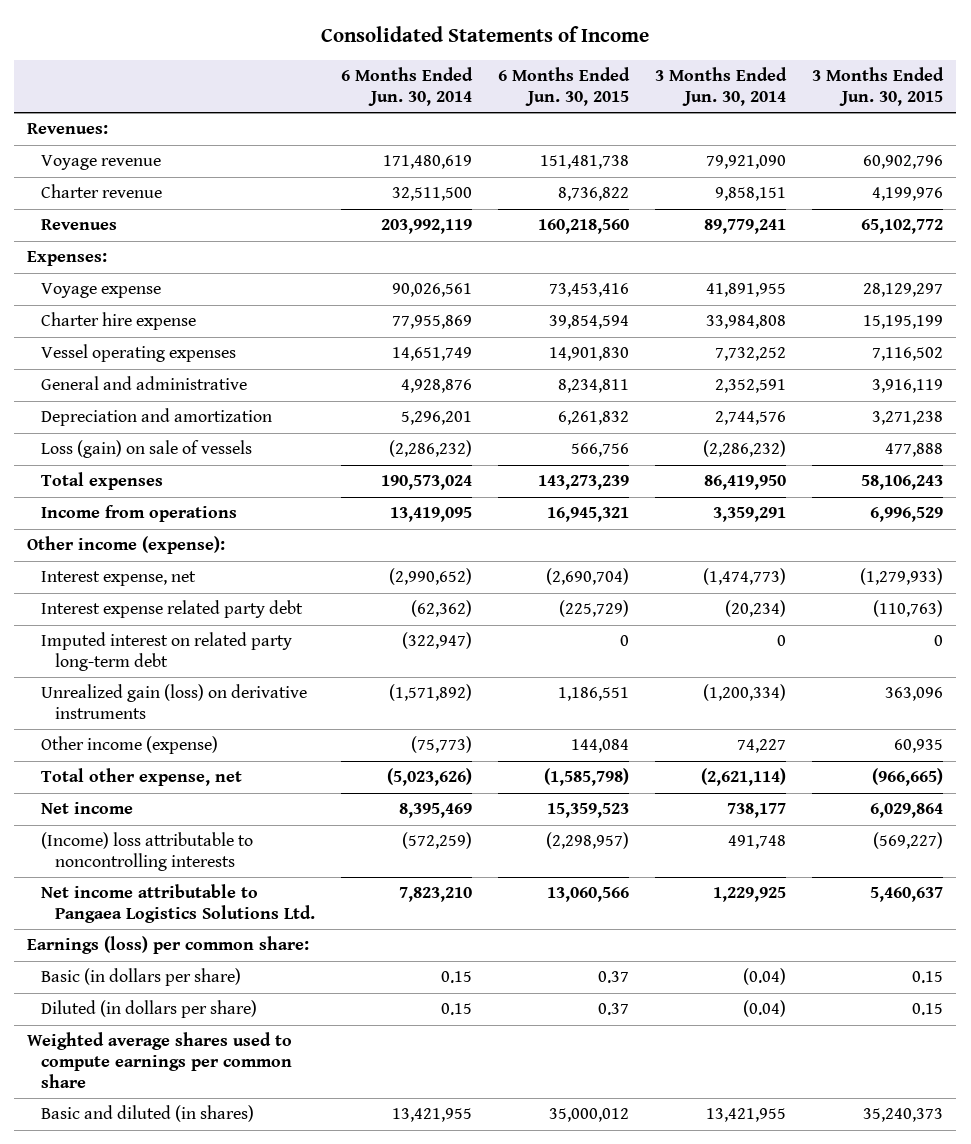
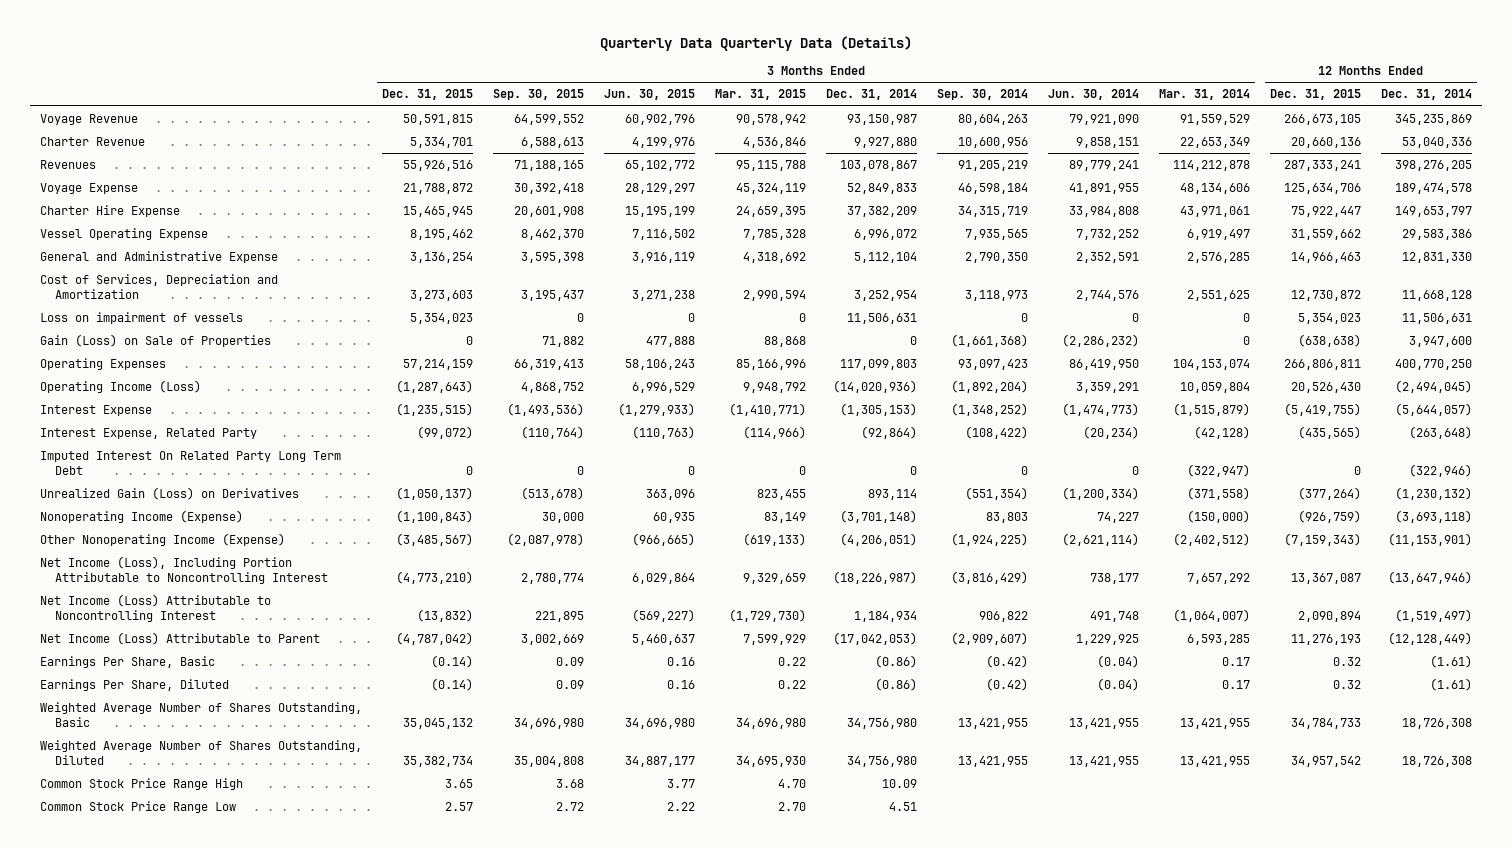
- Consolidated Statements of Income
+ Quarterly Data Quarterly Data (Details)
- | 6 Months Ended Jun. 30, 2014 | 6 Months Ended Jun. 30, 2015 | 3 Months Ended Jun. 30, 2014 | 3 Months Ended Jun. 30, 2015
+ | 3 Months Ended Dec. 31, 2015 | 3 Months Ended Sep. 30, 2015 | 3 Months Ended Jun. 30, 2015 | 3 Months Ended Mar. 31, 2015 | 3 Months Ended Dec. 31, 2014 | 3 Months Ended Sep. 30, 2014 | 3 Months Ended Jun. 30, 2014 | 3 Months Ended Mar. 31, 2014 | 12 Months Ended Dec. 31, 2015 | 12 Months Ended Dec. 31, 2014
- Revenues:
- Voyage revenue | 171,480,619 | 151,481,738 | 79,921,090 | 60,902,796
- Charter revenue | 32,511,500 | 8,736,822 | 9,858,151 | 4,199,976
+ Voyage Revenue | 50,591,815 | 64,599,552 | 60,902,796 | 90,578,942 | 93,150,987 | 80,604,263 | 79,921,090 | 91,559,529 | 266,673,105 | 345,235,869
+ Charter Revenue | 5,334,701 | 6,588,613 | 4,199,976 | 4,536,846 | 9,927,880 | 10,600,956 | 9,858,151 | 22,653,349 | 20,660,136 | 53,040,336
- Expenses:
- Voyage expense | 90,026,561 | 73,453,416 | 41,891,955 | 28,129,297
- Charter hire expense | 77,955,869 | 39,854,594 | 33,984,808 | 15,195,199
- Vessel operating expenses | 14,651,749 | 14,901,830 | 7,732,252 | 7,116,502
- General and administrative | 4,928,876 | 8,234,811 | 2,352,591 | 3,916,119
- Depreciation and amortization | 5,296,201 | 6,261,832 | 2,744,576 | 3,271,238
- Loss (gain) on sale of vessels | (2,286,232) | 566,756 | (2,286,232) | 477,888
- Total expenses | 190,573,024 | 143,273,239 | 86,419,950 | 58,106,243
- Income from operations | 13,419,095 | 16,945,321 | 3,359,291 | 6,996,529
- Other income (expense):
- Interest expense, net | (2,990,652) | (2,690,704) | (1,474,773) | (1,279,933)
- Interest expense related party debt | (62,362) | (225,729) | (20,234) | (110,763)
- Imputed interest on related party long-term debt | (322,947) | 0 | 0 | 0
- Unrealized gain (loss) on derivative instruments | (1,571,892) | 1,186,551 | (1,200,334) | 363,096
- Other income (expense) | (75,773) | 144,084 | 74,227 | 60,935
- Total other expense, net | (5,023,626) | (1,585,798) | (2,621,114) | (966,665)
- Net income | 8,395,469 | 15,359,523 | 738,177 | 6,029,864
- (Income) loss attributable to noncontrolling interests | (572,259) | (2,298,957) | 491,748 | (569,227)
- Net income attributable to Pangaea Logistics Solutions Ltd. | 7,823,210 | 13,060,566 | 1,229,925 | 5,460,637
- Earnings (loss) per common share:
- Basic (in dollars per share) | 0.15 | 0.37 | (0.04) | 0.15
- Diluted (in dollars per share) | 0.15 | 0.37 | (0.04) | 0.15
- Weighted average shares used to compute earnings per common share
- Basic and diluted (in shares) | 13,421,955 | 35,000,012 | 13,421,955 | 35,240,373
+ Voyage Expense | 21,788,872 | 30,392,418 | 28,129,297 | 45,324,119 | 52,849,833 | 46,598,184 | 41,891,955 | 48,134,606 | 125,634,706 | 189,474,578
+ Charter Hire Expense | 15,465,945 | 20,601,908 | 15,195,199 | 24,659,395 | 37,382,209 | 34,315,719 | 33,984,808 | 43,971,061 | 75,922,447 | 149,653,797
+ Vessel Operating Expense | 8,195,462 | 8,462,370 | 7,116,502 | 7,785,328 | 6,996,072 | 7,935,565 | 7,732,252 | 6,919,497 | 31,559,662 | 29,583,386
+ General and Administrative Expense | 3,136,254 | 3,595,398 | 3,916,119 | 4,318,692 | 5,112,104 | 2,790,350 | 2,352,591 | 2,576,285 | 14,966,463 | 12,831,330
+ Cost of Services, Depreciation and Amortization | 3,273,603 | 3,195,437 | 3,271,238 | 2,990,594 | 3,252,954 | 3,118,973 | 2,744,576 | 2,551,625 | 12,730,872 | 11,668,128
+ Loss on impairment of vessels | 5,354,023 | 0 | 0 | 0 | 11,506,631 | 0 | 0 | 0 | 5,354,023 | 11,506,631
+ Gain (Loss) on Sale of Properties | 0 | 71,882 | 477,888 | 88,868 | 0 | (1,661,368) | (2,286,232) | 0 | (638,638) | 3,947,600
+ Operating Expenses | 57,214,159 | 66,319,413 | 58,106,243 | 85,166,996 | 117,099,803 | 93,097,423 | 86,419,950 | 104,153,074 | 266,806,811 | 400,770,250
+ Operating Income (Loss) | (1,287,643) | 4,868,752 | 6,996,529 | 9,948,792 | (14,020,936) | (1,892,204) | 3,359,291 | 10,059,804 | 20,526,430 | (2,494,045)
+ Interest Expense | (1,235,515) | (1,493,536) | (1,279,933) | (1,410,771) | (1,305,153) | (1,348,252) | (1,474,773) | (1,515,879) | (5,419,755) | (5,644,057)
+ Interest Expense, Related Party | (99,072) | (110,764) | (110,763) | (114,966) | (92,864) | (108,422) | (20,234) | (42,128) | (435,565) | (263,648)
+ Imputed Interest On Related Party Long Term Debt | 0 | 0 | 0 | 0 | 0 | 0 | 0 | (322,947) | 0 | (322,946)
+ Unrealized Gain (Loss) on Derivatives | (1,050,137) | (513,678) | 363,096 | 823,455 | 893,114 | (551,354) | (1,200,334) | (371,558) | (377,264) | (1,230,132)
+ Nonoperating Income (Expense) | (1,100,843) | 30,000 | 60,935 | 83,149 | (3,701,148) | 83,803 | 74,227 | (150,000) | (926,759) | (3,693,118)
+ Other Nonoperating Income (Expense) | (3,485,567) | (2,087,978) | (966,665) | (619,133) | (4,206,051) | (1,924,225) | (2,621,114) | (2,402,512) | (7,159,343) | (11,153,901)
+ Net Income (Loss), Including Portion Attributable to Noncontrolling Interest | (4,773,210) | 2,780,774 | 6,029,864 | 9,329,659 | (18,226,987) | (3,816,429) | 738,177 | 7,657,292 | 13,367,087 | (13,647,946)
+ Net Income (Loss) Attributable to Noncontrolling Interest | (13,832) | 221,895 | (569,227) | (1,729,730) | 1,184,934 | 906,822 | 491,748 | (1,064,007) | 2,090,894 | (1,519,497)
+ Net Income (Loss) Attributable to Parent | (4,787,042) | 3,002,669 | 5,460,637 | 7,599,929 | (17,042,053) | (2,909,607) | 1,229,925 | 6,593,285 | 11,276,193 | (12,128,449)
+ Earnings Per Share, Basic | (0.14) | 0.09 | 0.16 | 0.22 | (0.86) | (0.42) | (0.04) | 0.17 | 0.32 | (1.61)
+ Earnings Per Share, Diluted | (0.14) | 0.09 | 0.16 | 0.22 | (0.86) | (0.42) | (0.04) | 0.17 | 0.32 | (1.61)
+ Weighted Average Number of Shares Outstanding, Basic | 35,045,132 | 34,696,980 | 34,696,980 | 34,696,980 | 34,756,980 | 13,421,955 | 13,421,955 | 13,421,955 | 34,784,733 | 18,726,308
+ Weighted Average Number of Shares Outstanding, Diluted | 35,382,734 | 35,004,808 | 34,887,177 | 34,695,930 | 34,756,980 | 13,421,955 | 13,421,955 | 13,421,955 | 34,957,542 | 18,726,308
+ Common Stock Price Range High | 3.65 | 3.68 | 3.77 | 4.70 | 10.09 | | | | |
+ Common Stock Price Range Low | 2.57 | 2.72 | 2.22 | 2.70 | 4.51 | | | | |

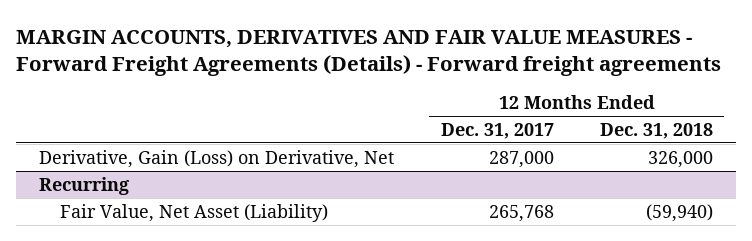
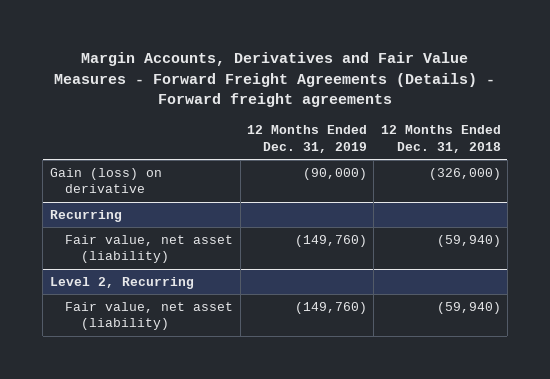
- MARGIN ACCOUNTS, DERIVATIVES AND FAIR VALUE MEASURES - Forward Freight Agreements (Details) - Forward freight agreements
+ Margin Accounts, Derivatives and Fair Value Measures - Forward Freight Agreements (Details) - Forward freight agreements
- | 12 Months Ended Dec. 31, 2017 | 12 Months Ended Dec. 31, 2018
+ | 12 Months Ended Dec. 31, 2019 | 12 Months Ended Dec. 31, 2018
- Derivative, Gain (Loss) on Derivative, Net | 287,000 | 326,000
+ Gain (loss) on derivative | (90,000) | (326,000)
@ Recurring
- Fair Value, Net Asset (Liability) | 265,768 | (59,940)
+ Fair value, net asset (liability) | (149,760) | (59,940)
+ Level 2, Recurring
+ Fair value, net asset (liability) | (149,760) | (59,940)

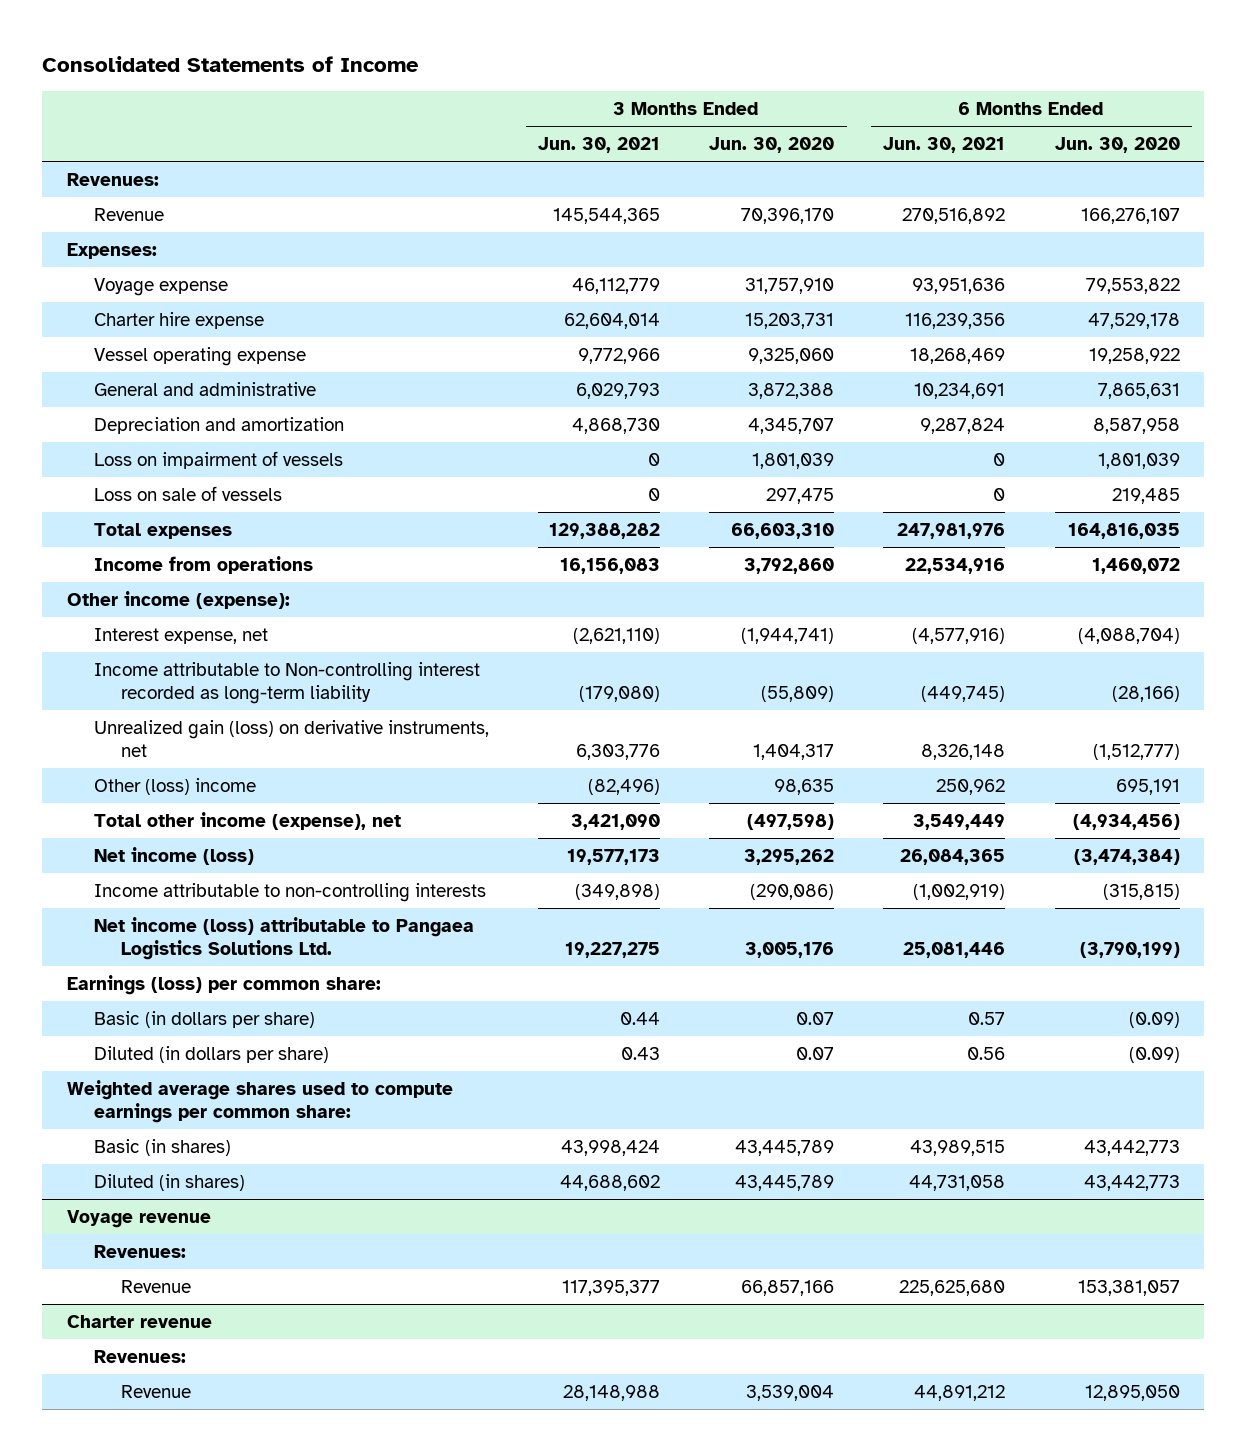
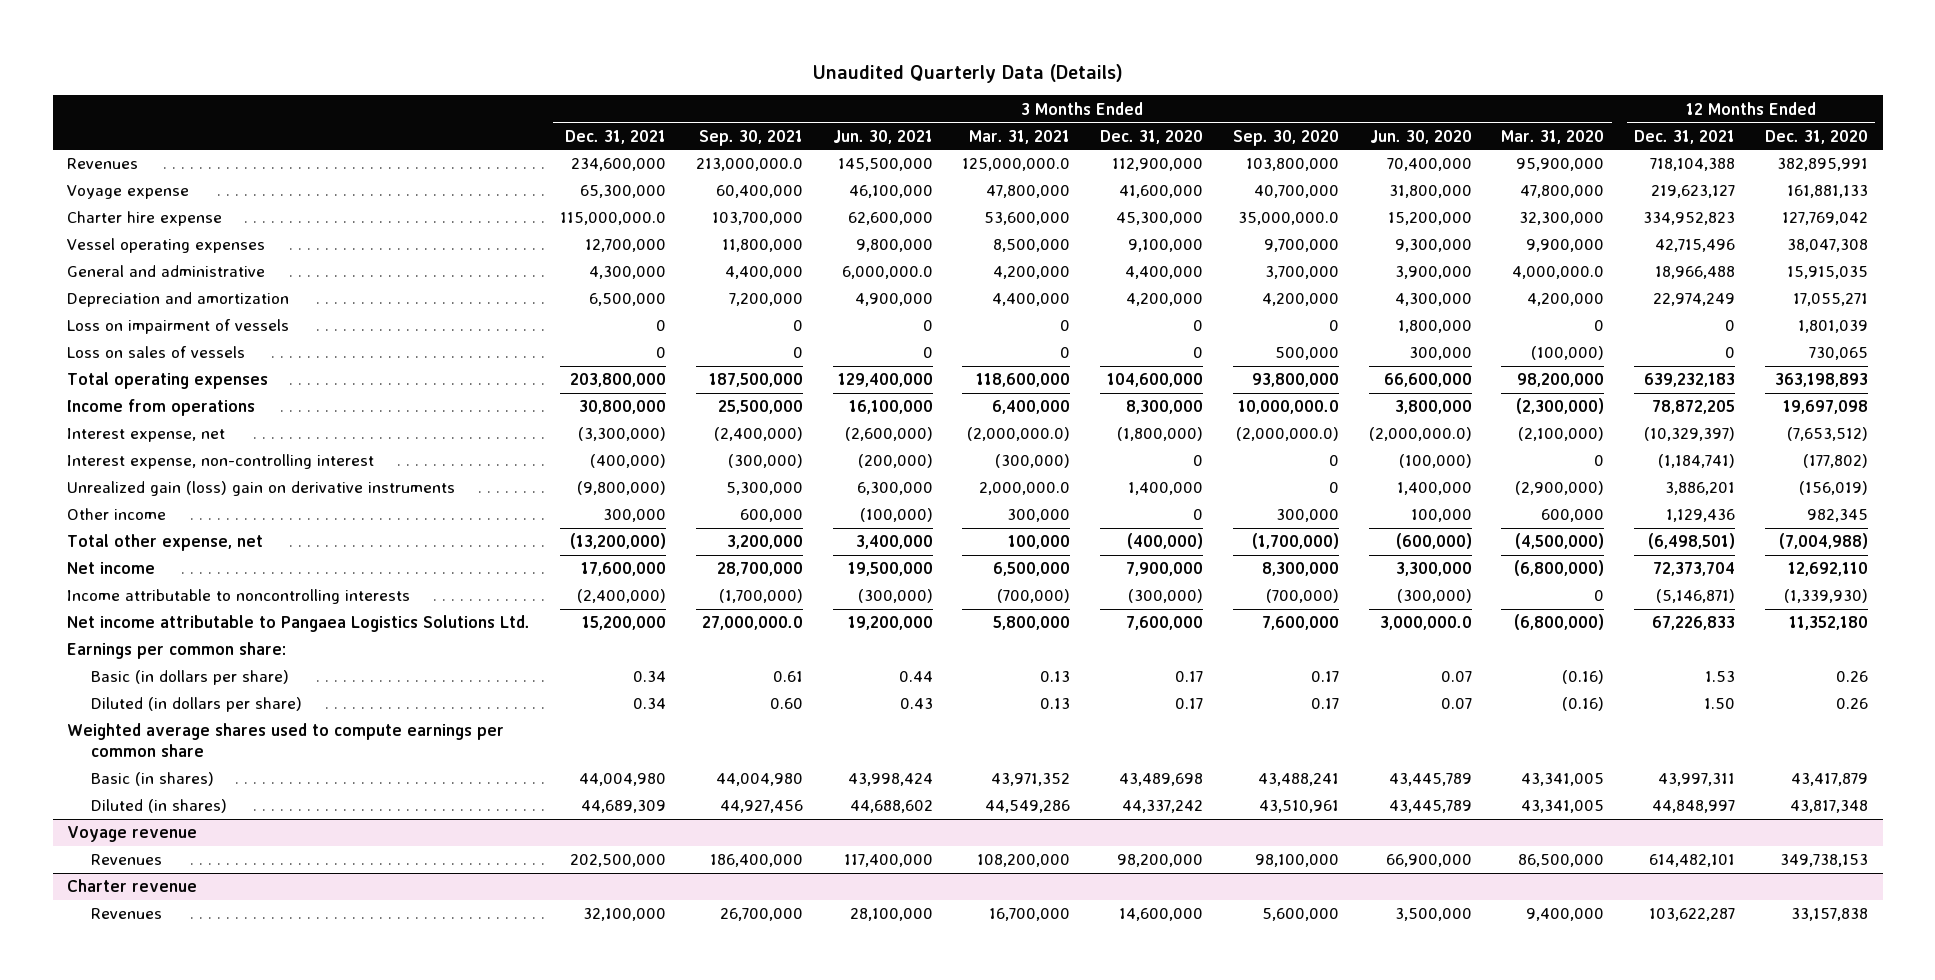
- Consolidated Statements of Income
+ Unaudited Quarterly Data (Details)
- | 3 Months Ended Jun. 30, 2021 | 3 Months Ended Jun. 30, 2020 | 6 Months Ended Jun. 30, 2021 | 6 Months Ended Jun. 30, 2020
+ | 3 Months Ended Dec. 31, 2021 | 3 Months Ended Sep. 30, 2021 | 3 Months Ended Jun. 30, 2021 | 3 Months Ended Mar. 31, 2021 | 3 Months Ended Dec. 31, 2020 | 3 Months Ended Sep. 30, 2020 | 3 Months Ended Jun. 30, 2020 | 3 Months Ended Mar. 31, 2020 | 12 Months Ended Dec. 31, 2021 | 12 Months Ended Dec. 31, 2020
- Revenues:
- Revenue | 145,544,365 | 70,396,170 | 270,516,892 | 166,276,107
- Expenses:
- Voyage expense | 46,112,779 | 31,757,910 | 93,951,636 | 79,553,822
- Charter hire expense | 62,604,014 | 15,203,731 | 116,239,356 | 47,529,178
- Vessel operating expense | 9,772,966 | 9,325,060 | 18,268,469 | 19,258,922
- General and administrative | 6,029,793 | 3,872,388 | 10,234,691 | 7,865,631
- Depreciation and amortization | 4,868,730 | 4,345,707 | 9,287,824 | 8,587,958
- Loss on impairment of vessels | 0 | 1,801,039 | 0 | 1,801,039
- Loss on sale of vessels | 0 | 297,475 | 0 | 219,485
- Total expenses | 129,388,282 | 66,603,310 | 247,981,976 | 164,816,035
- Income from operations | 16,156,083 | 3,792,860 | 22,534,916 | 1,460,072
- Other income (expense):
- Interest expense, net | (2,621,110) | (1,944,741) | (4,577,916) | (4,088,704)
- Income attributable to Non-controlling interest recorded as long-term liability | (179,080) | (55,809) | (449,745) | (28,166)
- Unrealized gain (loss) on derivative instruments, net | 6,303,776 | 1,404,317 | 8,326,148 | (1,512,777)
- Other (loss) income | (82,496) | 98,635 | 250,962 | 695,191
- Total other income (expense), net | 3,421,090 | (497,598) | 3,549,449 | (4,934,456)
- Net income (loss) | 19,577,173 | 3,295,262 | 26,084,365 | (3,474,384)
- Income attributable to non-controlling interests | (349,898) | (290,086) | (1,002,919) | (315,815)
- Net income (loss) attributable to Pangaea Logistics Solutions Ltd. | 19,227,275 | 3,005,176 | 25,081,446 | (3,790,199)
- Earnings (loss) per common share:
+ Revenues | 234,600,000 | 213,000,000.0 | 145,500,000 | 125,000,000.0 | 112,900,000 | 103,800,000 | 70,400,000 | 95,900,000 | 718,104,388 | 382,895,991
+ Voyage expense | 65,300,000 | 60,400,000 | 46,100,000 | 47,800,000 | 41,600,000 | 40,700,000 | 31,800,000 | 47,800,000 | 219,623,127 | 161,881,133
+ Charter hire expense | 115,000,000.0 | 103,700,000 | 62,600,000 | 53,600,000 | 45,300,000 | 35,000,000.0 | 15,200,000 | 32,300,000 | 334,952,823 | 127,769,042
+ Vessel operating expenses | 12,700,000 | 11,800,000 | 9,800,000 | 8,500,000 | 9,100,000 | 9,700,000 | 9,300,000 | 9,900,000 | 42,715,496 | 38,047,308
+ General and administrative | 4,300,000 | 4,400,000 | 6,000,000.0 | 4,200,000 | 4,400,000 | 3,700,000 | 3,900,000 | 4,000,000.0 | 18,966,488 | 15,915,035
+ Depreciation and amortization | 6,500,000 | 7,200,000 | 4,900,000 | 4,400,000 | 4,200,000 | 4,200,000 | 4,300,000 | 4,200,000 | 22,974,249 | 17,055,271
+ Loss on impairment of vessels | 0 | 0 | 0 | 0 | 0 | 0 | 1,800,000 | 0 | 0 | 1,801,039
+ Loss on sales of vessels | 0 | 0 | 0 | 0 | 0 | 500,000 | 300,000 | (100,000) | 0 | 730,065
+ Total operating expenses | 203,800,000 | 187,500,000 | 129,400,000 | 118,600,000 | 104,600,000 | 93,800,000 | 66,600,000 | 98,200,000 | 639,232,183 | 363,198,893
+ Income from operations | 30,800,000 | 25,500,000 | 16,100,000 | 6,400,000 | 8,300,000 | 10,000,000.0 | 3,800,000 | (2,300,000) | 78,872,205 | 19,697,098
+ Interest expense, net | (3,300,000) | (2,400,000) | (2,600,000) | (2,000,000.0) | (1,800,000) | (2,000,000.0) | (2,000,000.0) | (2,100,000) | (10,329,397) | (7,653,512)
+ Interest expense, non-controlling interest | (400,000) | (300,000) | (200,000) | (300,000) | 0 | 0 | (100,000) | 0 | (1,184,741) | (177,802)
+ Unrealized gain (loss) gain on derivative instruments | (9,800,000) | 5,300,000 | 6,300,000 | 2,000,000.0 | 1,400,000 | 0 | 1,400,000 | (2,900,000) | 3,886,201 | (156,019)
+ Other income | 300,000 | 600,000 | (100,000) | 300,000 | 0 | 300,000 | 100,000 | 600,000 | 1,129,436 | 982,345
+ Total other expense, net | (13,200,000) | 3,200,000 | 3,400,000 | 100,000 | (400,000) | (1,700,000) | (600,000) | (4,500,000) | (6,498,501) | (7,004,988)
+ Net income | 17,600,000 | 28,700,000 | 19,500,000 | 6,500,000 | 7,900,000 | 8,300,000 | 3,300,000 | (6,800,000) | 72,373,704 | 12,692,110
+ Income attributable to noncontrolling interests | (2,400,000) | (1,700,000) | (300,000) | (700,000) | (300,000) | (700,000) | (300,000) | 0 | (5,146,871) | (1,339,930)
+ Net income attributable to Pangaea Logistics Solutions Ltd. | 15,200,000 | 27,000,000.0 | 19,200,000 | 5,800,000 | 7,600,000 | 7,600,000 | 3,000,000.0 | (6,800,000) | 67,226,833 | 11,352,180
+ Earnings per common share:
- Weighted average shares used to compute earnings per common share:
+ Weighted average shares used to compute earnings per common share
@ Voyage revenue
- Revenues:
- Revenue | 117,395,377 | 66,857,166 | 225,625,680 | 153,381,057
+ Revenues | 202,500,000 | 186,400,000 | 117,400,000 | 108,200,000 | 98,200,000 | 98,100,000 | 66,900,000 | 86,500,000 | 614,482,101 | 349,738,153
@ Charter revenue
- Revenues:
- Revenue | 28,148,988 | 3,539,004 | 44,891,212 | 12,895,050
+ Revenues | 32,100,000 | 26,700,000 | 28,100,000 | 16,700,000 | 14,600,000 | 5,600,000 | 3,500,000 | 9,400,000 | 103,622,287 | 33,157,838

